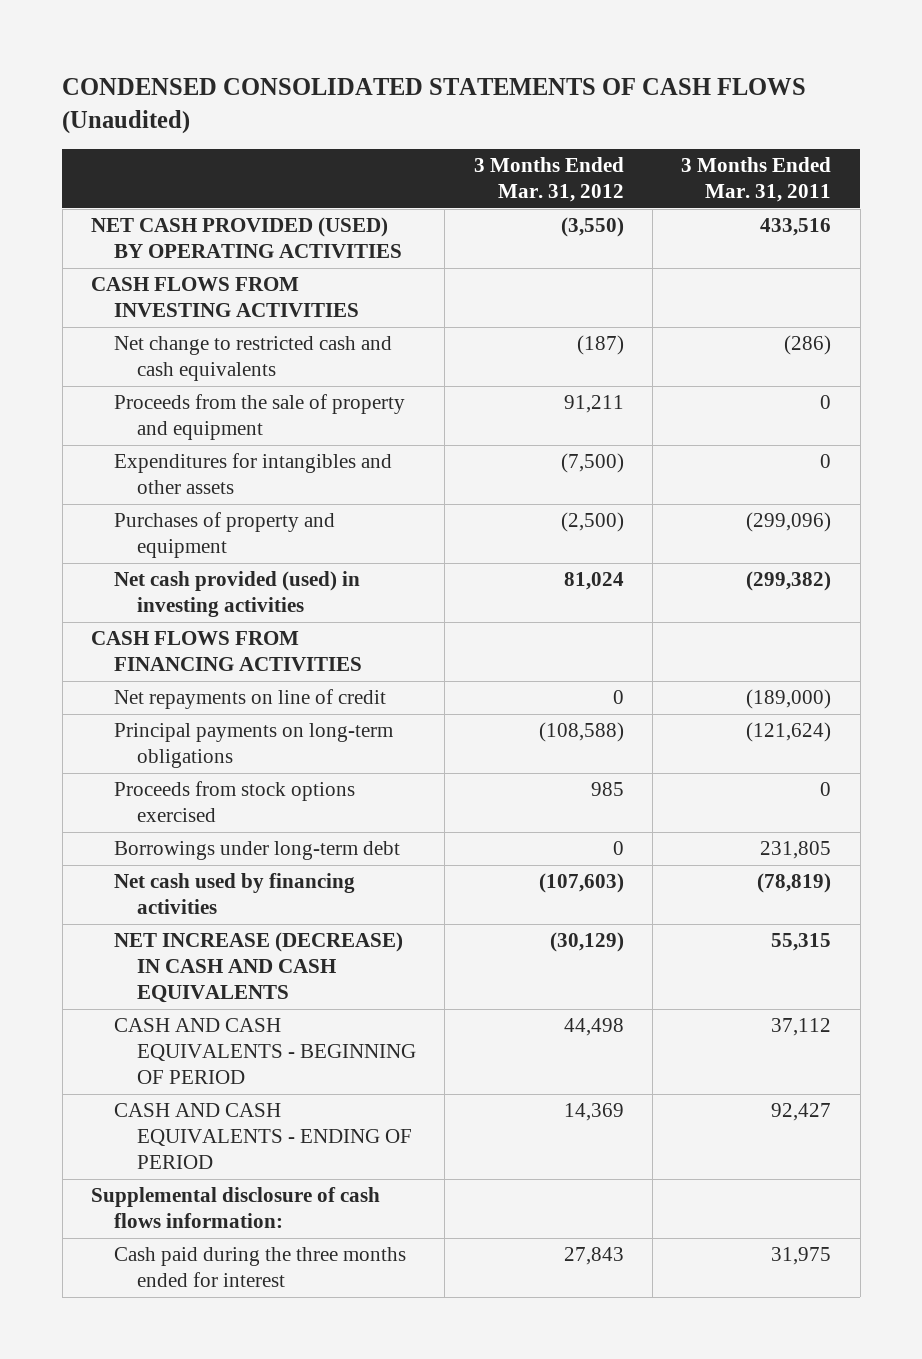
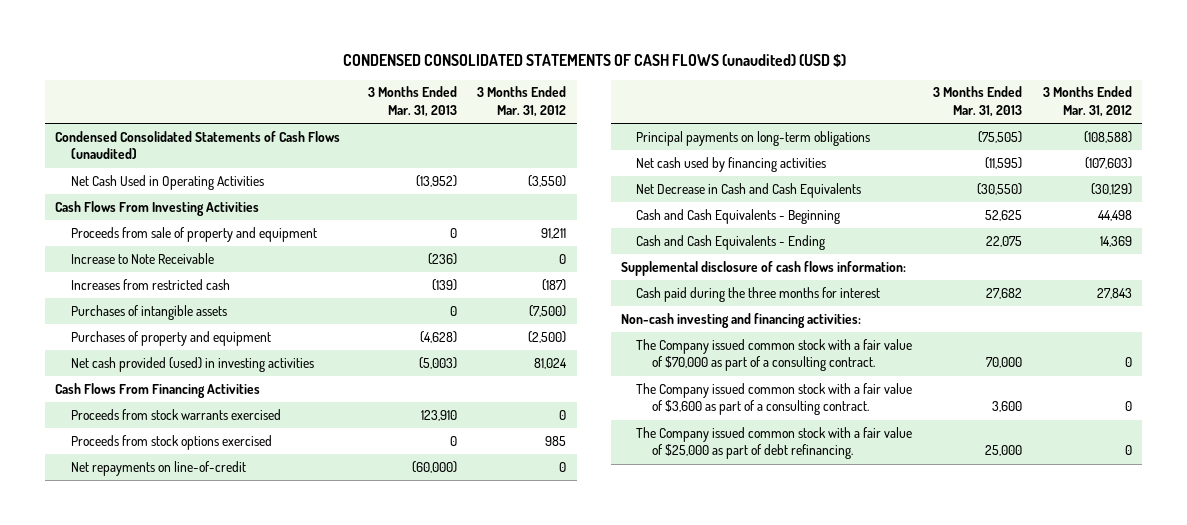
- CONDENSED CONSOLIDATED STATEMENTS OF CASH FLOWS (Unaudited)
+ CONDENSED CONSOLIDATED STATEMENTS OF CASH FLOWS (unaudited) (USD $)
- | 3 Months Ended Mar. 31, 2012 | 3 Months Ended Mar. 31, 2011
+ | 3 Months Ended Mar. 31, 2013 | 3 Months Ended Mar. 31, 2012
- NET CASH PROVIDED (USED) BY OPERATING ACTIVITIES | (3,550) | 433,516
- CASH FLOWS FROM INVESTING ACTIVITIES
- Net change to restricted cash and cash equivalents | (187) | (286)
- Proceeds from the sale of property and equipment | 91,211 | 0
- Expenditures for intangibles and other assets | (7,500) | 0
+ Condensed Consolidated Statements of Cash Flows (unaudited)
+ Net Cash Used in Operating Activities | (13,952) | (3,550)
+ Cash Flows From Investing Activities
+ Proceeds from sale of property and equipment | 0 | 91,211
+ Increase to Note Receivable | (236) | 0
+ Increases from restricted cash | (139) | (187)
+ Purchases of intangible assets | 0 | (7,500)
- CASH FLOWS FROM FINANCING ACTIVITIES
- Net repayments on line of credit | 0 | (189,000)
+ Cash Flows From Financing Activities
+ Proceeds from stock warrants exercised | 123,910 | 0
- Borrowings under long-term debt | 0 | 231,805
+ Net repayments on line-of-credit | (60,000) | 0
moved down: Principal payments on long-term obligations | (75,505) | (108,588)
- NET INCREASE (DECREASE) IN CASH AND CASH EQUIVALENTS | (30,129) | 55,315
- CASH AND CASH EQUIVALENTS - BEGINNING OF PERIOD | 44,498 | 37,112
- CASH AND CASH EQUIVALENTS - ENDING OF PERIOD | 14,369 | 92,427
+ Net Decrease in Cash and Cash Equivalents | (30,550) | (30,129)
+ Cash and Cash Equivalents - Beginning | 52,625 | 44,498
+ Cash and Cash Equivalents - Ending | 22,075 | 14,369
- Cash paid during the three months ended for interest | 27,843 | 31,975
+ Cash paid during the three months for interest | 27,682 | 27,843
+ Non-cash investing and financing activities:
+ The Company issued common stock with a fair value of $70,000 as part of a consulting contract. | 70,000 | 0
+ The Company issued common stock with a fair value of $3,600 as part of a consulting contract. | 3,600 | 0
+ The Company issued common stock with a fair value of $25,000 as part of debt refinancing. | 25,000 | 0

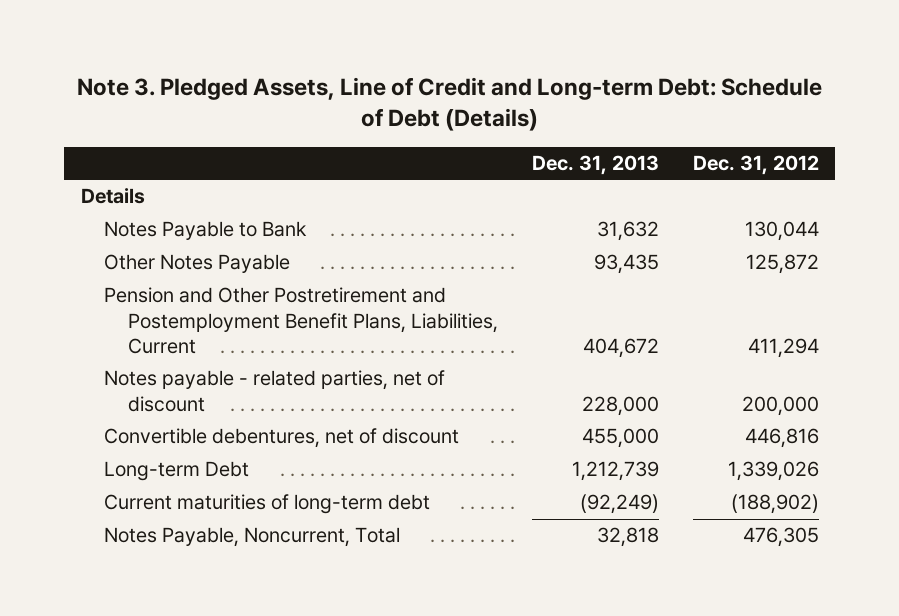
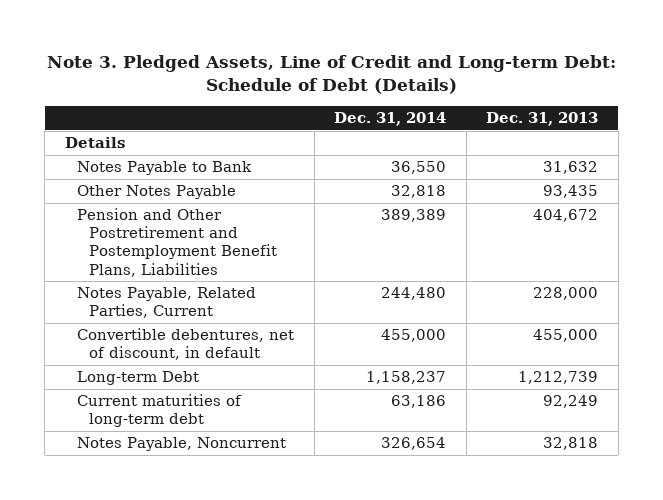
- | Dec. 31, 2013 | Dec. 31, 2012
+ | Dec. 31, 2014 | Dec. 31, 2013
- Pension and Other Postretirement and Postemployment Benefit Plans, Liabilities, Current | 404,672 | 411,294
- Notes payable - related parties, net of discount | 228,000 | 200,000
- Convertible debentures, net of discount | 455,000 | 446,816
+ Pension and Other Postretirement and Postemployment Benefit Plans, Liabilities | 389,389 | 404,672
+ Notes Payable, Related Parties, Current | 244,480 | 228,000
+ Convertible debentures, net of discount, in default | 455,000 | 455,000
- Current maturities of long-term debt | (92,249) | (188,902)
- Notes Payable, Noncurrent, Total | 32,818 | 476,305
+ Current maturities of long-term debt | 63,186 | 92,249
+ Notes Payable, Noncurrent | 326,654 | 32,818

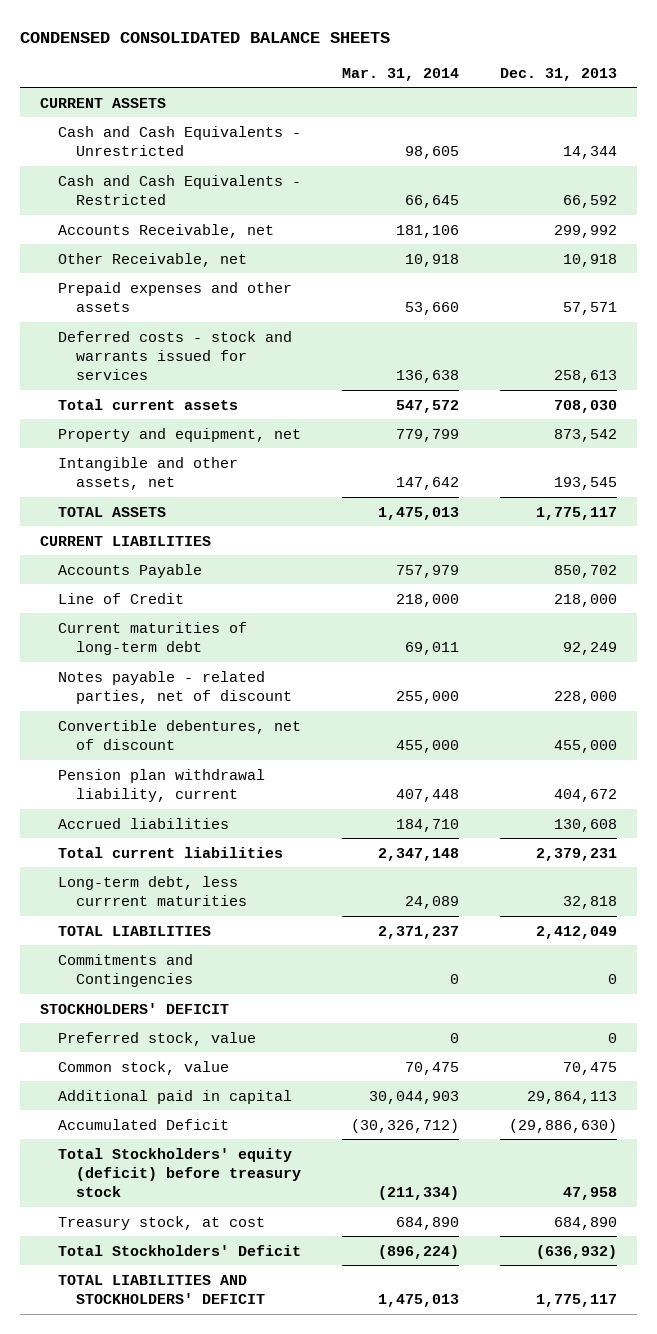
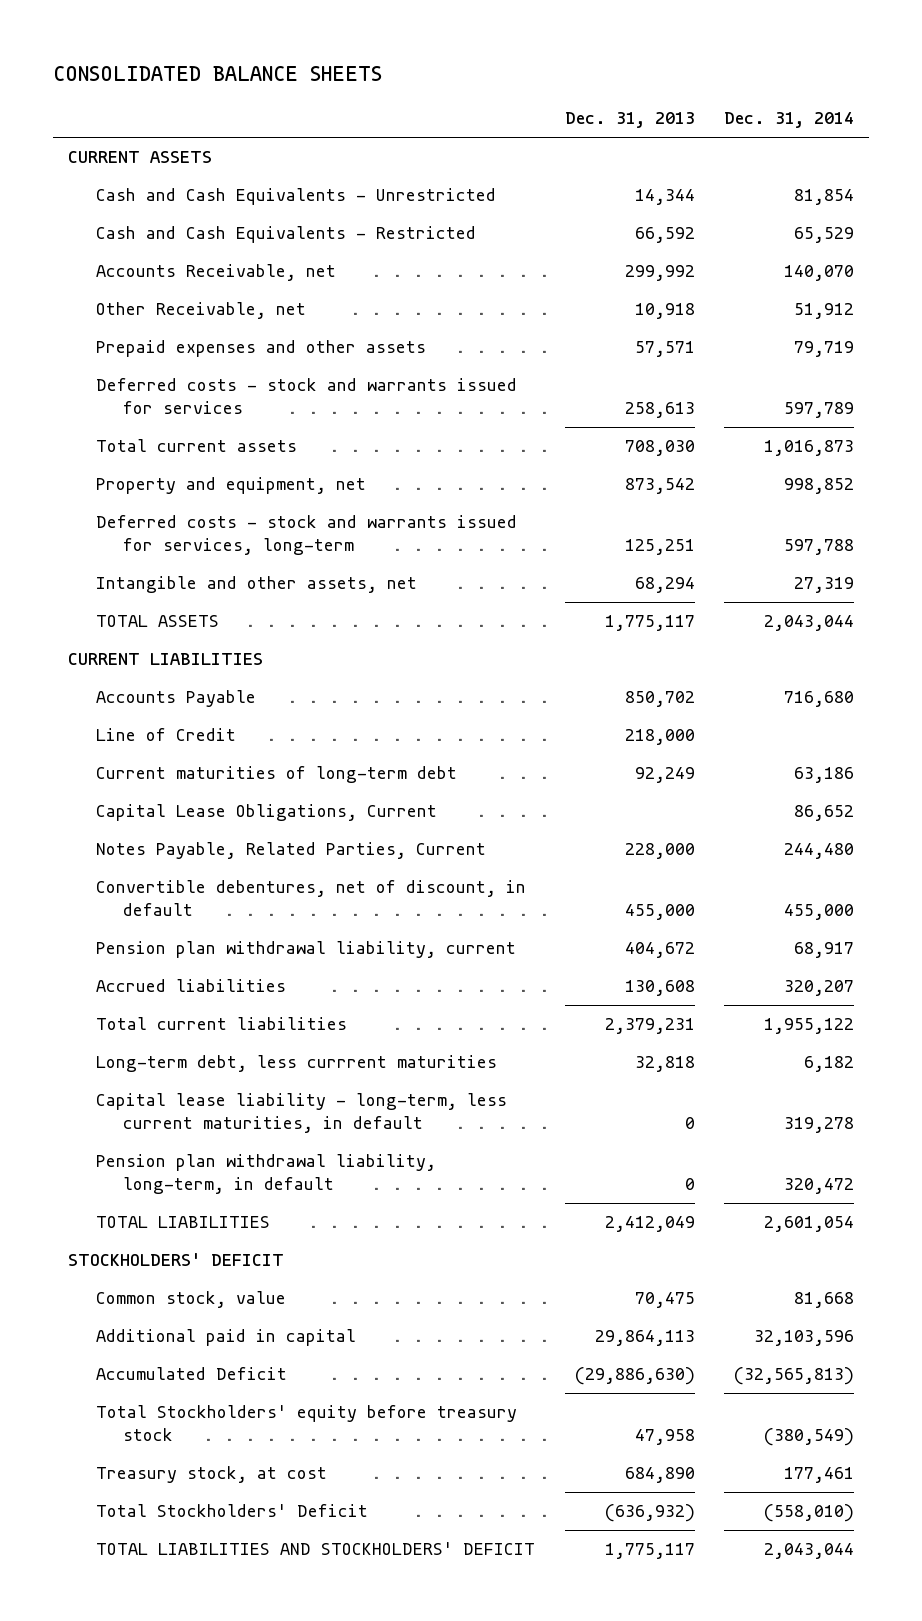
- CONDENSED CONSOLIDATED BALANCE SHEETS
+ CONSOLIDATED BALANCE SHEETS
- | Mar. 31, 2014 | Dec. 31, 2013
+ | Dec. 31, 2013 | Dec. 31, 2014
- Intangible and other assets, net | 147,642 | 193,545
+ Deferred costs - stock and warrants issued for services, long-term | 125,251 | 597,788
+ Intangible and other assets, net | 68,294 | 27,319
- Notes payable - related parties, net of discount | 255,000 | 228,000
- Convertible debentures, net of discount | 455,000 | 455,000
+ Capital Lease Obligations, Current | | 86,652
+ Notes Payable, Related Parties, Current | 228,000 | 244,480
+ Convertible debentures, net of discount, in default | 455,000 | 455,000
+ Capital lease liability - long-term, less current maturities, in default | 0 | 319,278
+ Pension plan withdrawal liability, long-term, in default | 0 | 320,472
- Commitments and Contingencies | 0 | 0
- Preferred stock, value | 0 | 0
- Total Stockholders' equity (deficit) before treasury stock | (211,334) | 47,958
+ Total Stockholders' equity before treasury stock | 47,958 | (380,549)

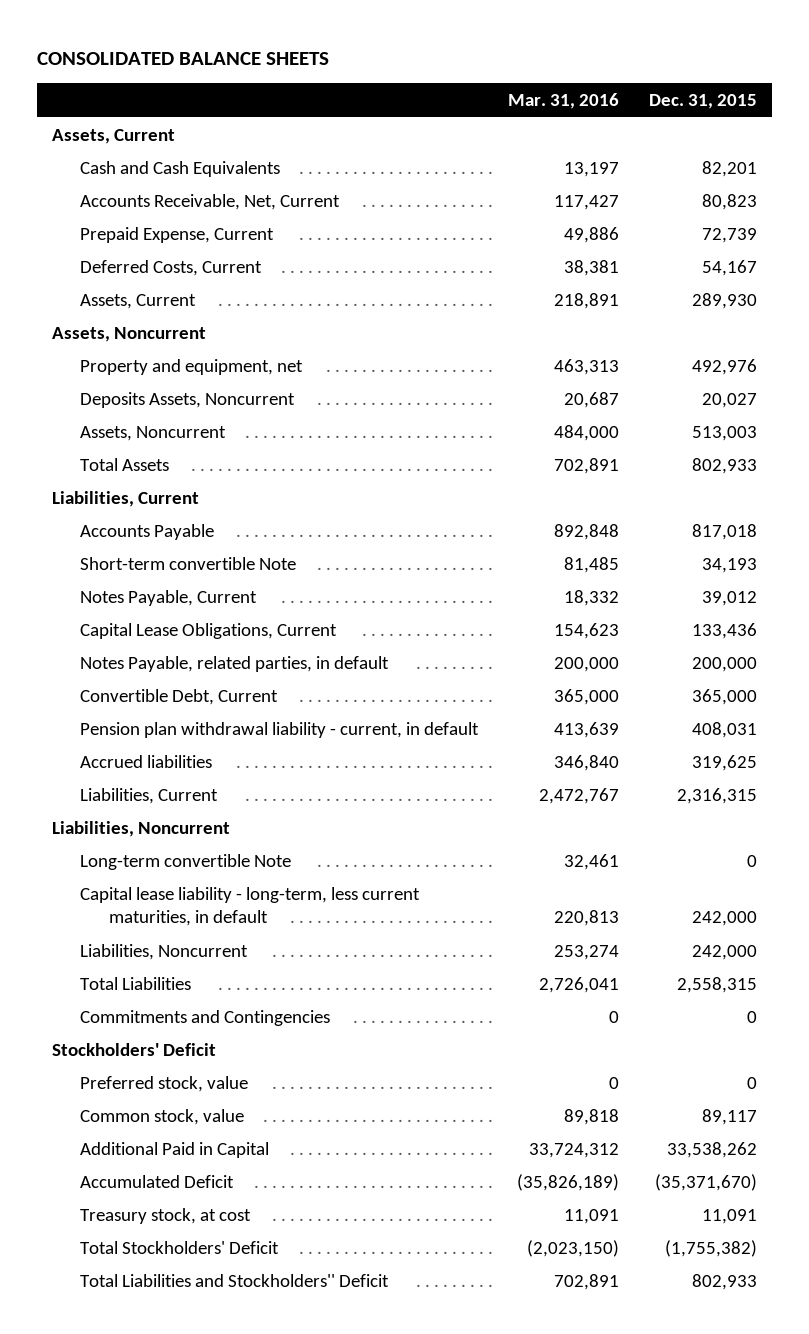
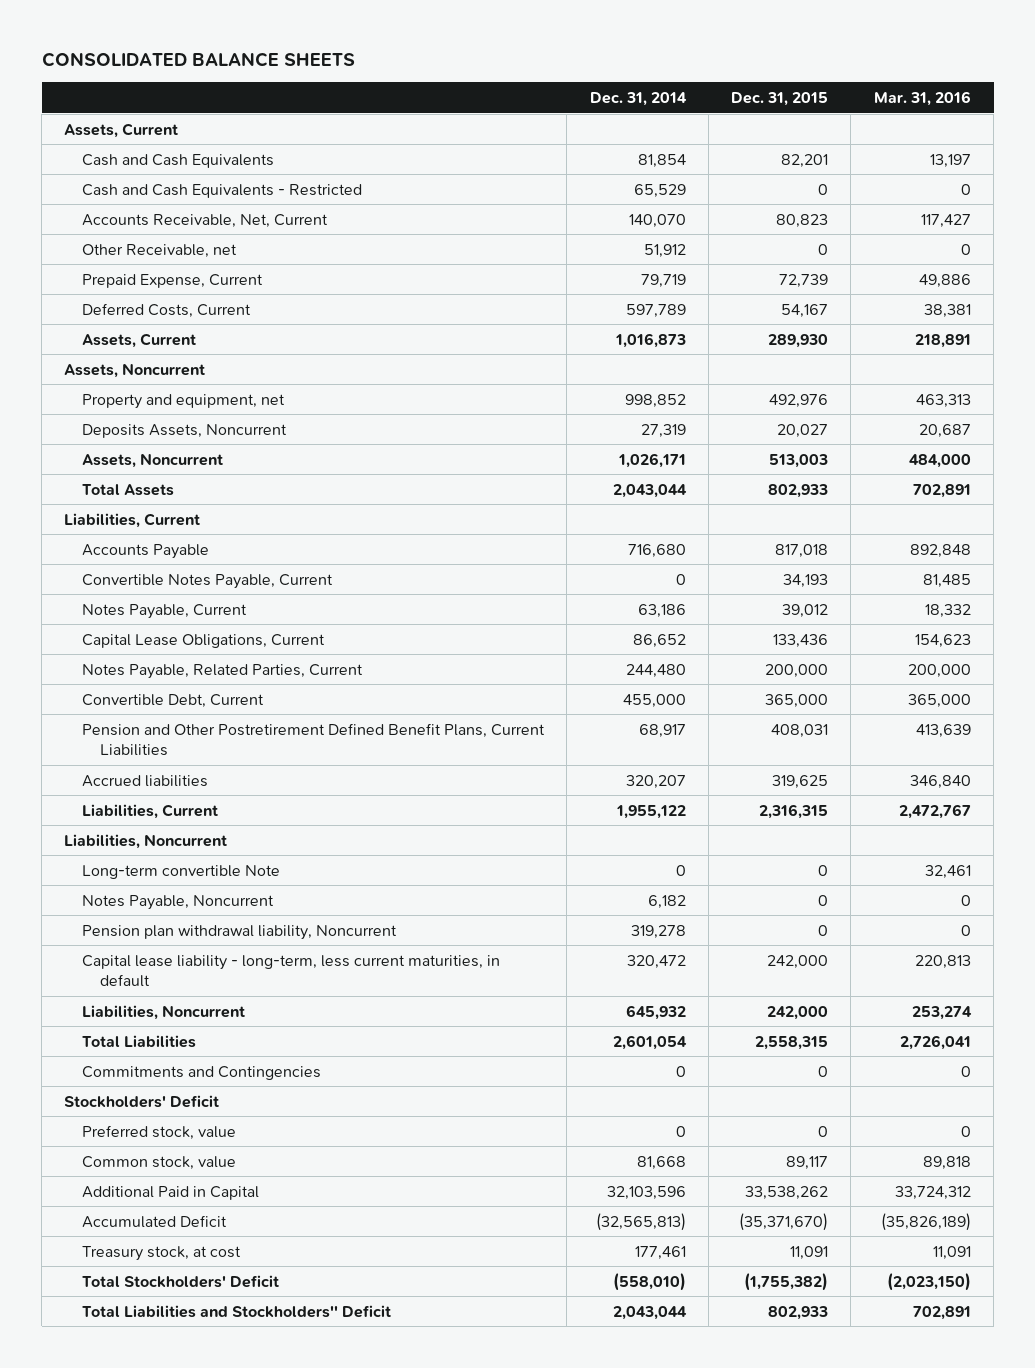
- | Mar. 31, 2016 | Dec. 31, 2015
+ | Dec. 31, 2014 | Dec. 31, 2015 | Mar. 31, 2016
+ Cash and Cash Equivalents - Restricted | 65,529 | 0 | 0
+ Other Receivable, net | 51,912 | 0 | 0
- Short-term convertible Note | 81,485 | 34,193
+ Convertible Notes Payable, Current | 0 | 34,193 | 81,485
- Notes Payable, related parties, in default | 200,000 | 200,000
+ Notes Payable, Related Parties, Current | 244,480 | 200,000 | 200,000
- Pension plan withdrawal liability - current, in default | 413,639 | 408,031
+ Pension and Other Postretirement Defined Benefit Plans, Current Liabilities | 68,917 | 408,031 | 413,639
+ Notes Payable, Noncurrent | 6,182 | 0 | 0
+ Pension plan withdrawal liability, Noncurrent | 319,278 | 0 | 0

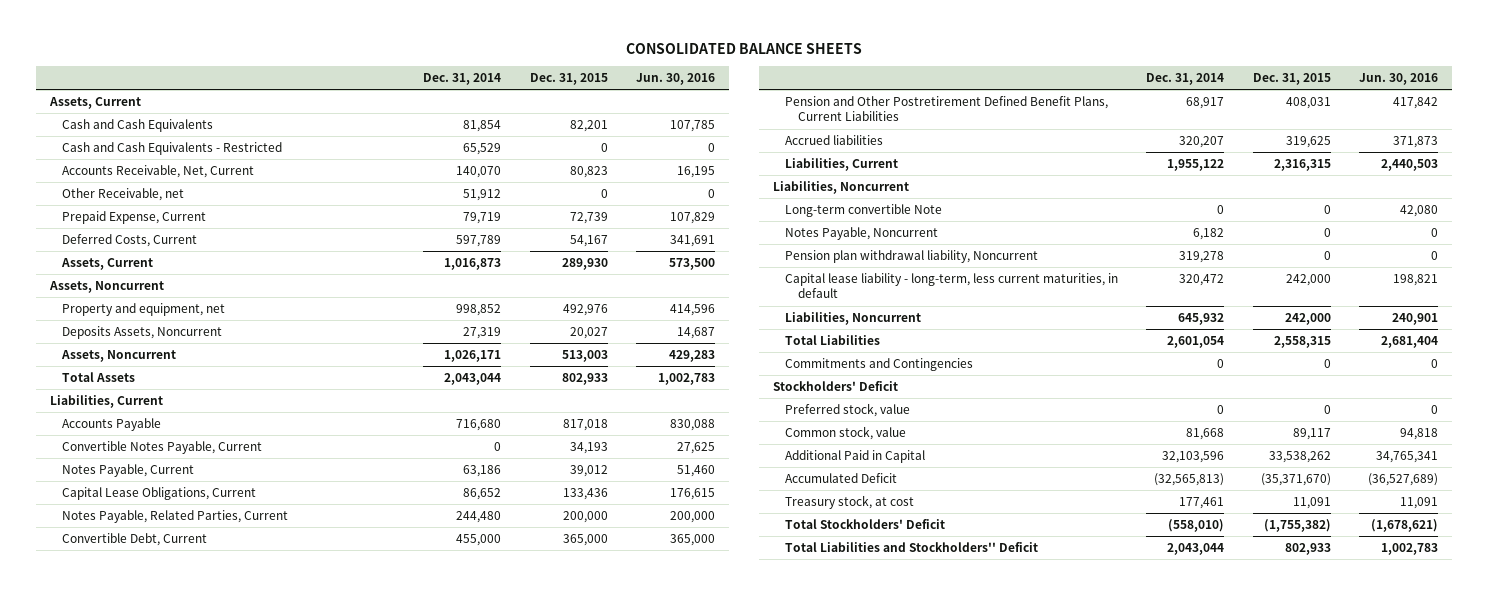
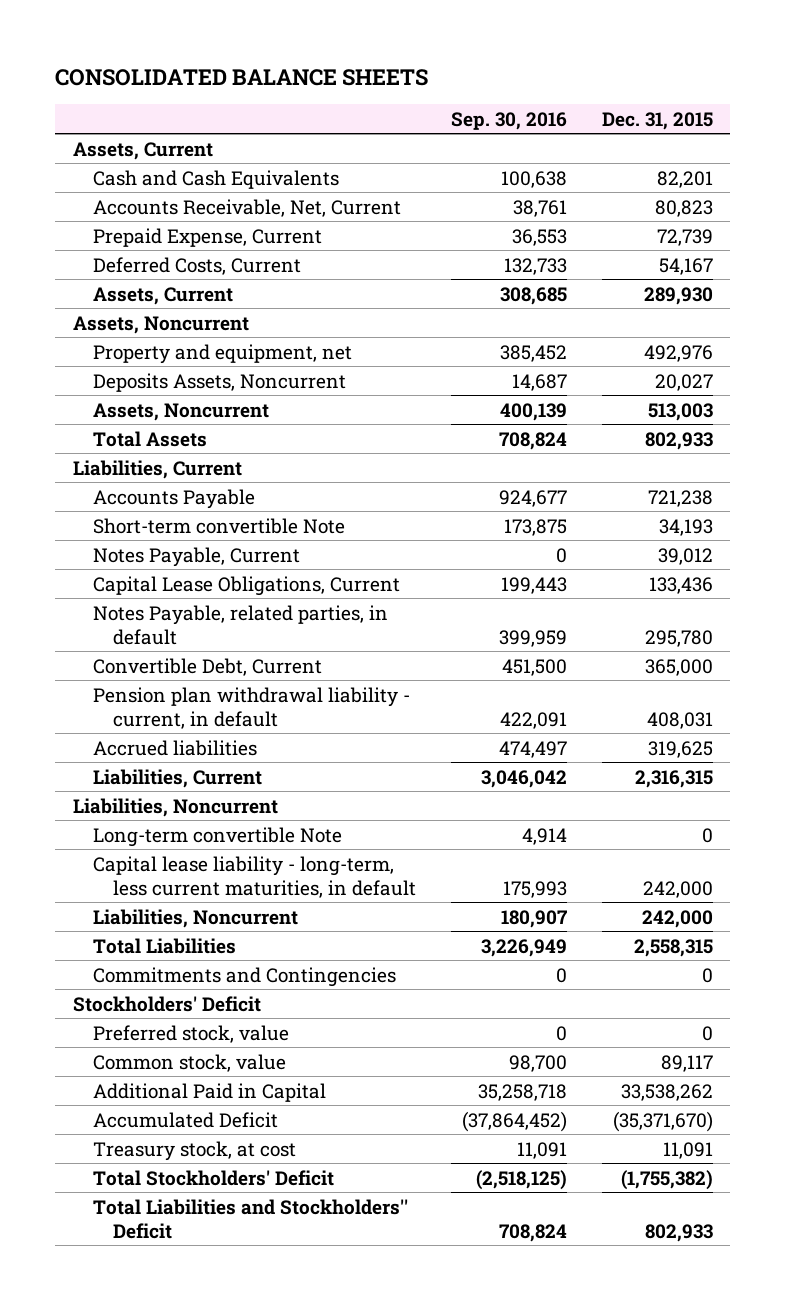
- | Dec. 31, 2014 | Dec. 31, 2015 | Jun. 30, 2016
+ | Sep. 30, 2016 | Dec. 31, 2015
- Cash and Cash Equivalents - Restricted | 65,529 | 0 | 0
- Other Receivable, net | 51,912 | 0 | 0
- Accounts Payable | 716,680 | 817,018 | 830,088
- Convertible Notes Payable, Current | 0 | 34,193 | 27,625
+ Accounts Payable | 924,677 | 721,238
+ Short-term convertible Note | 173,875 | 34,193
- Notes Payable, Related Parties, Current | 244,480 | 200,000 | 200,000
+ Notes Payable, related parties, in default | 399,959 | 295,780
- Pension and Other Postretirement Defined Benefit Plans, Current Liabilities | 68,917 | 408,031 | 417,842
+ Pension plan withdrawal liability - current, in default | 422,091 | 408,031
- Notes Payable, Noncurrent | 6,182 | 0 | 0
- Pension plan withdrawal liability, Noncurrent | 319,278 | 0 | 0

